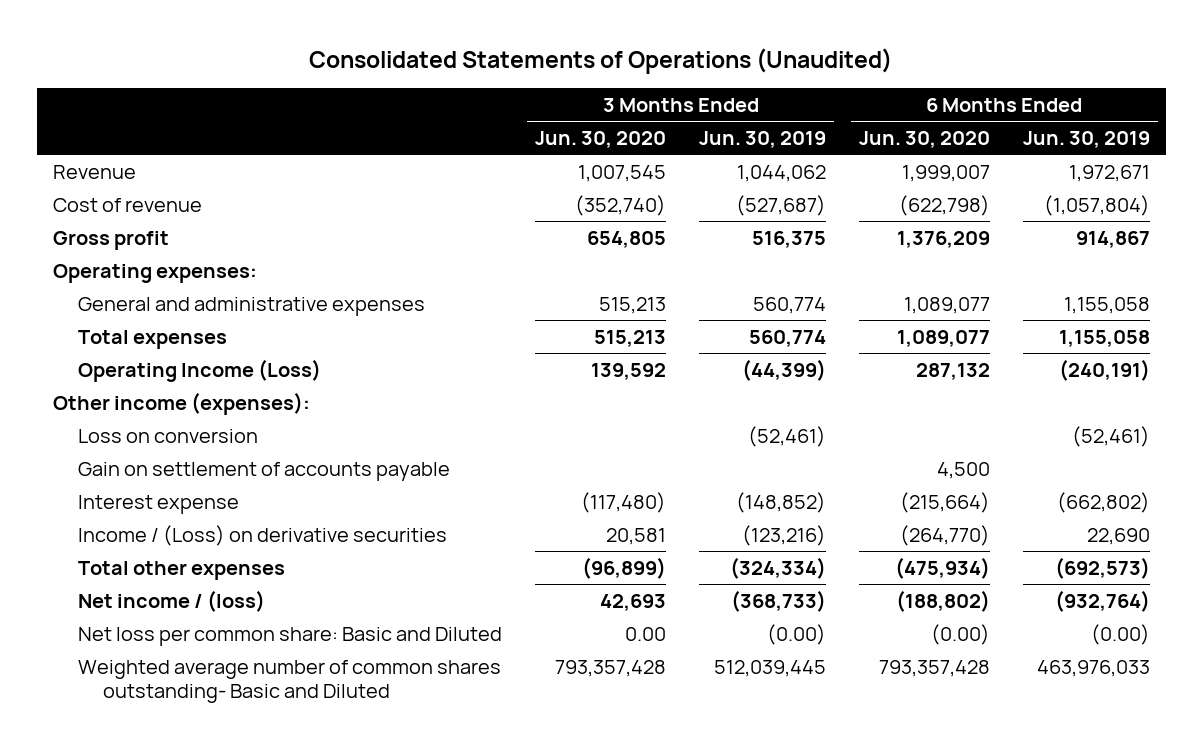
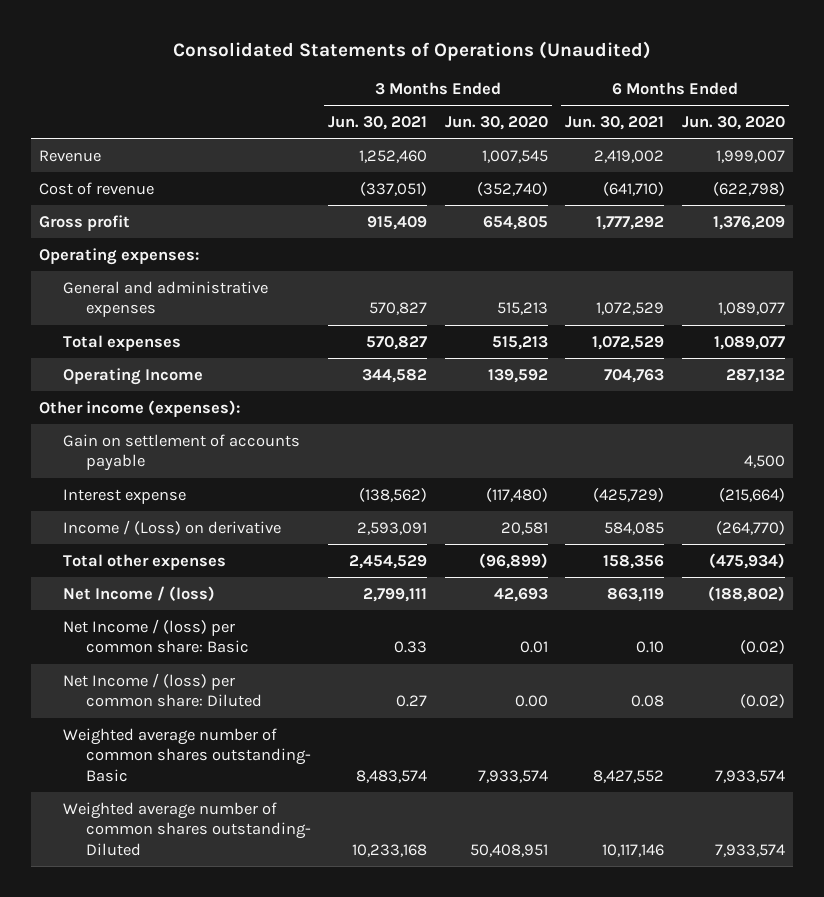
- | 3 Months Ended Jun. 30, 2020 | 3 Months Ended Jun. 30, 2019 | 6 Months Ended Jun. 30, 2020 | 6 Months Ended Jun. 30, 2019
+ | 3 Months Ended Jun. 30, 2021 | 3 Months Ended Jun. 30, 2020 | 6 Months Ended Jun. 30, 2021 | 6 Months Ended Jun. 30, 2020
- Operating Income (Loss) | 139,592 | (44,399) | 287,132 | (240,191)
+ Operating Income | 344,582 | 139,592 | 704,763 | 287,132
- Loss on conversion | | (52,461) | | (52,461)
- Income / (Loss) on derivative securities | 20,581 | (123,216) | (264,770) | 22,690
+ Income / (Loss) on derivative | 2,593,091 | 20,581 | 584,085 | (264,770)
- Net income / (loss) | 42,693 | (368,733) | (188,802) | (932,764)
- Net loss per common share: Basic and Diluted | 0.00 | (0.00) | (0.00) | (0.00)
- Weighted average number of common shares outstanding- Basic and Diluted | 793,357,428 | 512,039,445 | 793,357,428 | 463,976,033
+ Net Income / (loss) | 2,799,111 | 42,693 | 863,119 | (188,802)
+ Net Income / (loss) per common share: Basic | 0.33 | 0.01 | 0.10 | (0.02)
+ Net Income / (loss) per common share: Diluted | 0.27 | 0.00 | 0.08 | (0.02)
+ Weighted average number of common shares outstanding- Basic | 8,483,574 | 7,933,574 | 8,427,552 | 7,933,574
+ Weighted average number of common shares outstanding- Diluted | 10,233,168 | 50,408,951 | 10,117,146 | 7,933,574

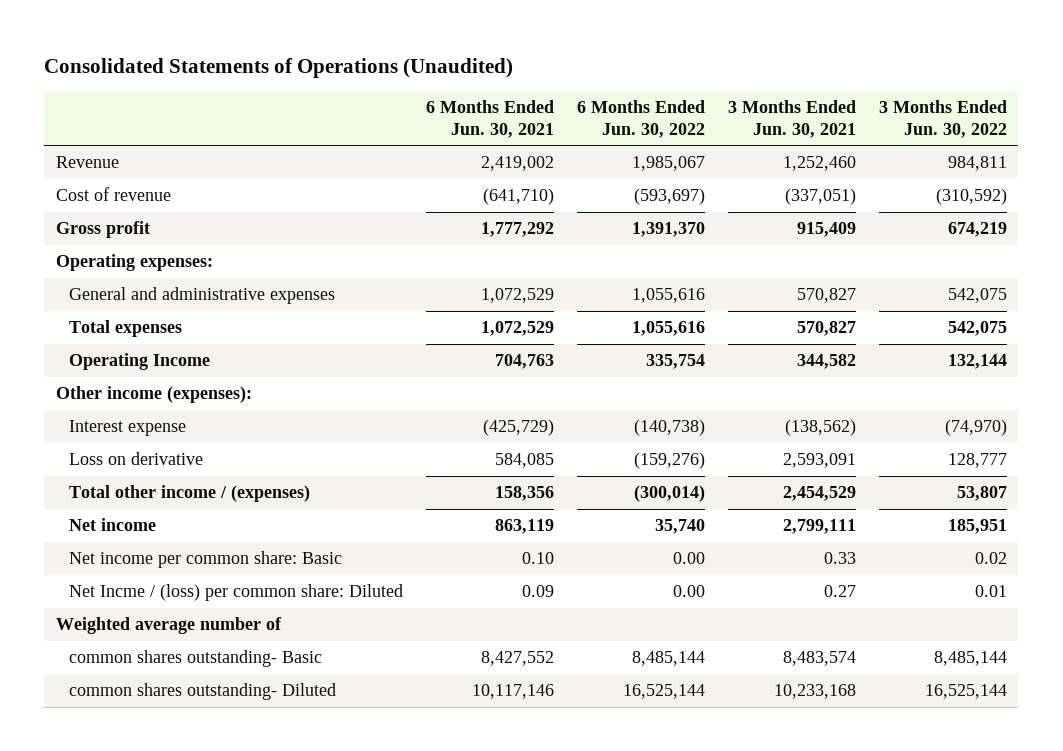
- | 3 Months Ended Jun. 30, 2021 | 3 Months Ended Jun. 30, 2020 | 6 Months Ended Jun. 30, 2021 | 6 Months Ended Jun. 30, 2020
+ | 6 Months Ended Jun. 30, 2021 | 6 Months Ended Jun. 30, 2022 | 3 Months Ended Jun. 30, 2021 | 3 Months Ended Jun. 30, 2022
- Gain on settlement of accounts payable | | | | 4,500
- Income / (Loss) on derivative | 2,593,091 | 20,581 | 584,085 | (264,770)
- Total other expenses | 2,454,529 | (96,899) | 158,356 | (475,934)
- Net Income / (loss) | 2,799,111 | 42,693 | 863,119 | (188,802)
- Net Income / (loss) per common share: Basic | 0.33 | 0.01 | 0.10 | (0.02)
- Net Income / (loss) per common share: Diluted | 0.27 | 0.00 | 0.08 | (0.02)
- Weighted average number of common shares outstanding- Basic | 8,483,574 | 7,933,574 | 8,427,552 | 7,933,574
- Weighted average number of common shares outstanding- Diluted | 10,233,168 | 50,408,951 | 10,117,146 | 7,933,574
+ Loss on derivative | 584,085 | (159,276) | 2,593,091 | 128,777
+ Total other income / (expenses) | 158,356 | (300,014) | 2,454,529 | 53,807
+ Net income | 863,119 | 35,740 | 2,799,111 | 185,951
+ Net income per common share: Basic | 0.10 | 0.00 | 0.33 | 0.02
+ Net Incme / (loss) per common share: Diluted | 0.09 | 0.00 | 0.27 | 0.01
+ Weighted average number of
+ common shares outstanding- Basic | 8,427,552 | 8,485,144 | 8,483,574 | 8,485,144
+ common shares outstanding- Diluted | 10,117,146 | 16,525,144 | 10,233,168 | 16,525,144

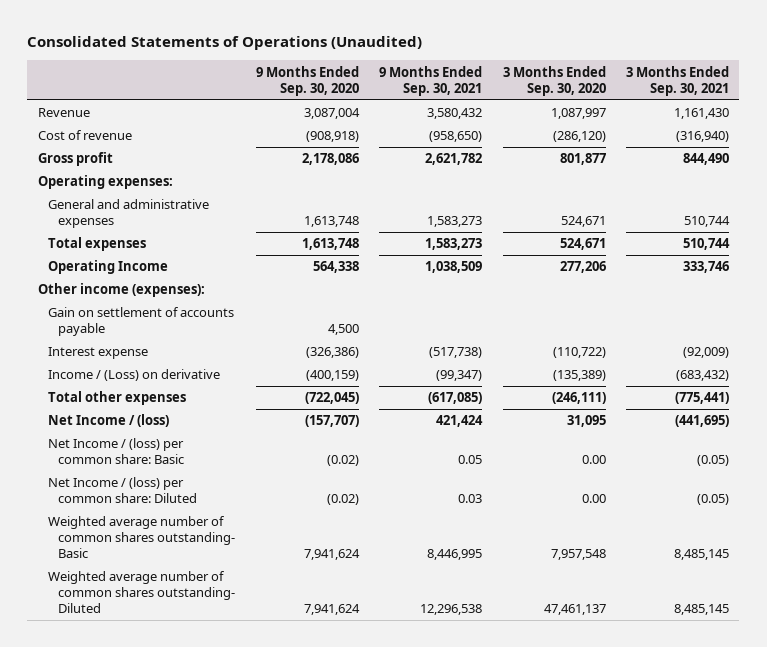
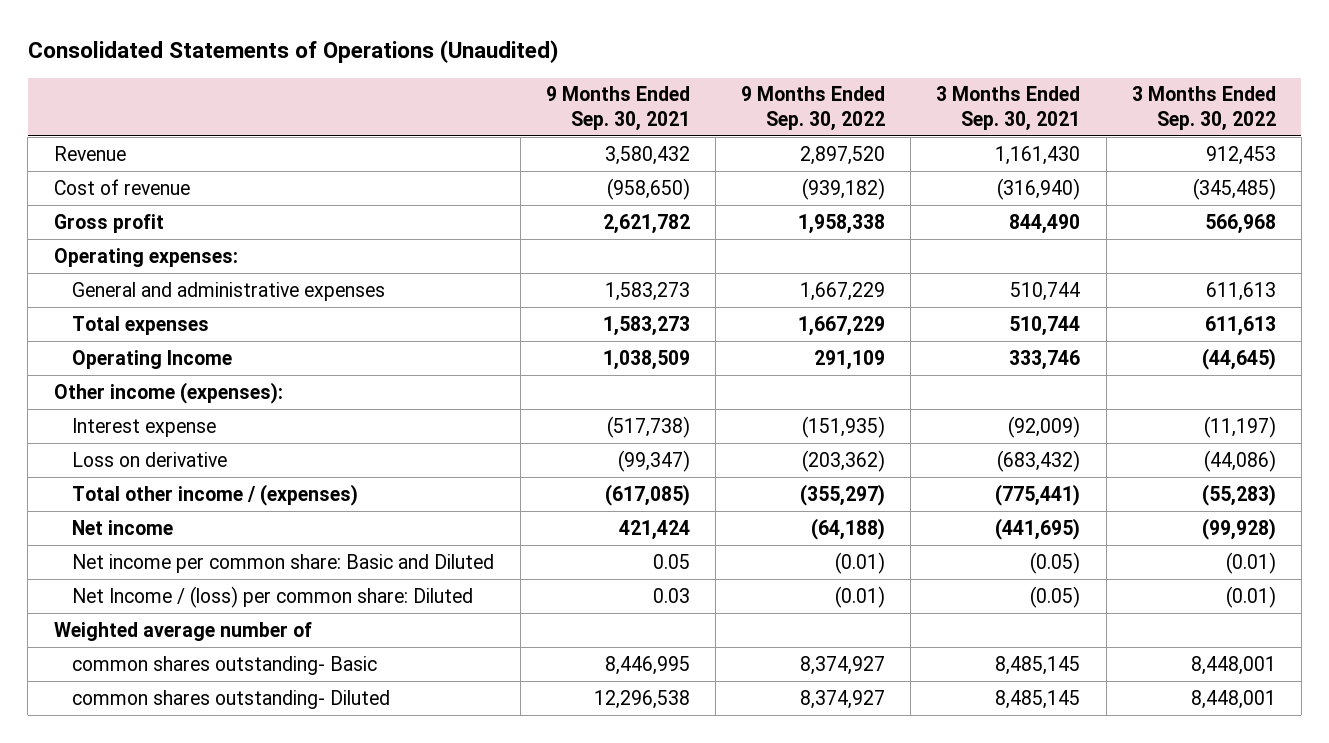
- | 9 Months Ended Sep. 30, 2020 | 9 Months Ended Sep. 30, 2021 | 3 Months Ended Sep. 30, 2020 | 3 Months Ended Sep. 30, 2021
+ | 9 Months Ended Sep. 30, 2021 | 9 Months Ended Sep. 30, 2022 | 3 Months Ended Sep. 30, 2021 | 3 Months Ended Sep. 30, 2022
- Gain on settlement of accounts payable | 4,500 | | |
- Income / (Loss) on derivative | (400,159) | (99,347) | (135,389) | (683,432)
- Total other expenses | (722,045) | (617,085) | (246,111) | (775,441)
- Net Income / (loss) | (157,707) | 421,424 | 31,095 | (441,695)
- Net Income / (loss) per common share: Basic | (0.02) | 0.05 | 0.00 | (0.05)
+ Loss on derivative | (99,347) | (203,362) | (683,432) | (44,086)
+ Total other income / (expenses) | (617,085) | (355,297) | (775,441) | (55,283)
+ Net income | 421,424 | (64,188) | (441,695) | (99,928)
+ Net income per common share: Basic and Diluted | 0.05 | (0.01) | (0.05) | (0.01)
- Weighted average number of common shares outstanding- Basic | 7,941,624 | 8,446,995 | 7,957,548 | 8,485,145
- Weighted average number of common shares outstanding- Diluted | 7,941,624 | 12,296,538 | 47,461,137 | 8,485,145
+ Weighted average number of
+ common shares outstanding- Basic | 8,446,995 | 8,374,927 | 8,485,145 | 8,448,001
+ common shares outstanding- Diluted | 12,296,538 | 8,374,927 | 8,485,145 | 8,448,001

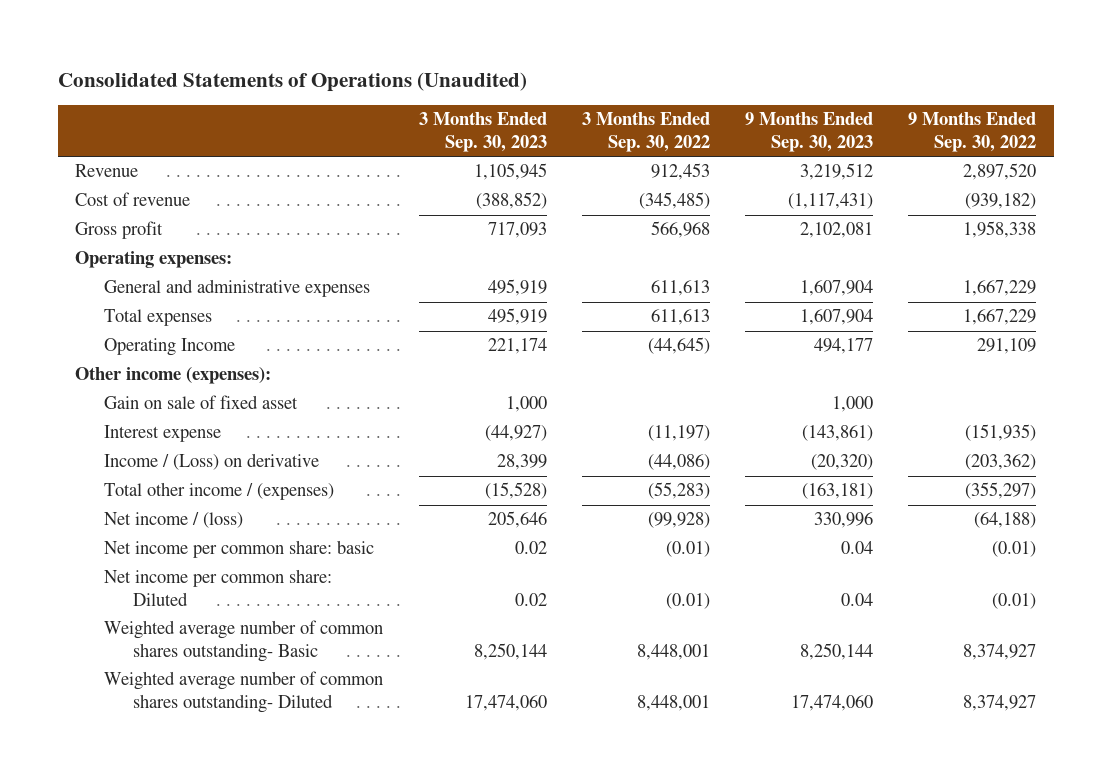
- | 9 Months Ended Sep. 30, 2021 | 9 Months Ended Sep. 30, 2022 | 3 Months Ended Sep. 30, 2021 | 3 Months Ended Sep. 30, 2022
+ | 3 Months Ended Sep. 30, 2023 | 3 Months Ended Sep. 30, 2022 | 9 Months Ended Sep. 30, 2023 | 9 Months Ended Sep. 30, 2022
+ Gain on sale of fixed asset | 1,000 | | 1,000 |
- Loss on derivative | (99,347) | (203,362) | (683,432) | (44,086)
+ Income / (Loss) on derivative | 28,399 | (44,086) | (20,320) | (203,362)
- Net income | 421,424 | (64,188) | (441,695) | (99,928)
- Net income per common share: Basic and Diluted | 0.05 | (0.01) | (0.05) | (0.01)
- Net Income / (loss) per common share: Diluted | 0.03 | (0.01) | (0.05) | (0.01)
- Weighted average number of
- common shares outstanding- Basic | 8,446,995 | 8,374,927 | 8,485,145 | 8,448,001
- common shares outstanding- Diluted | 12,296,538 | 8,374,927 | 8,485,145 | 8,448,001
+ Net income / (loss) | 205,646 | (99,928) | 330,996 | (64,188)
+ Net income per common share: basic | 0.02 | (0.01) | 0.04 | (0.01)
+ Net income per common share: Diluted | 0.02 | (0.01) | 0.04 | (0.01)
+ Weighted average number of common shares outstanding- Basic | 8,250,144 | 8,448,001 | 8,250,144 | 8,374,927
+ Weighted average number of common shares outstanding- Diluted | 17,474,060 | 8,448,001 | 17,474,060 | 8,374,927

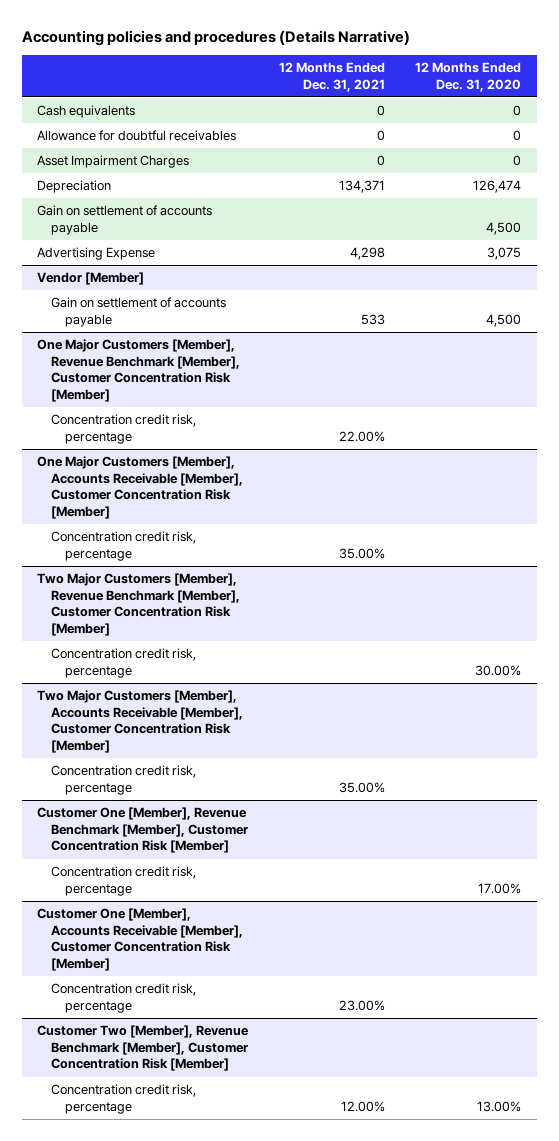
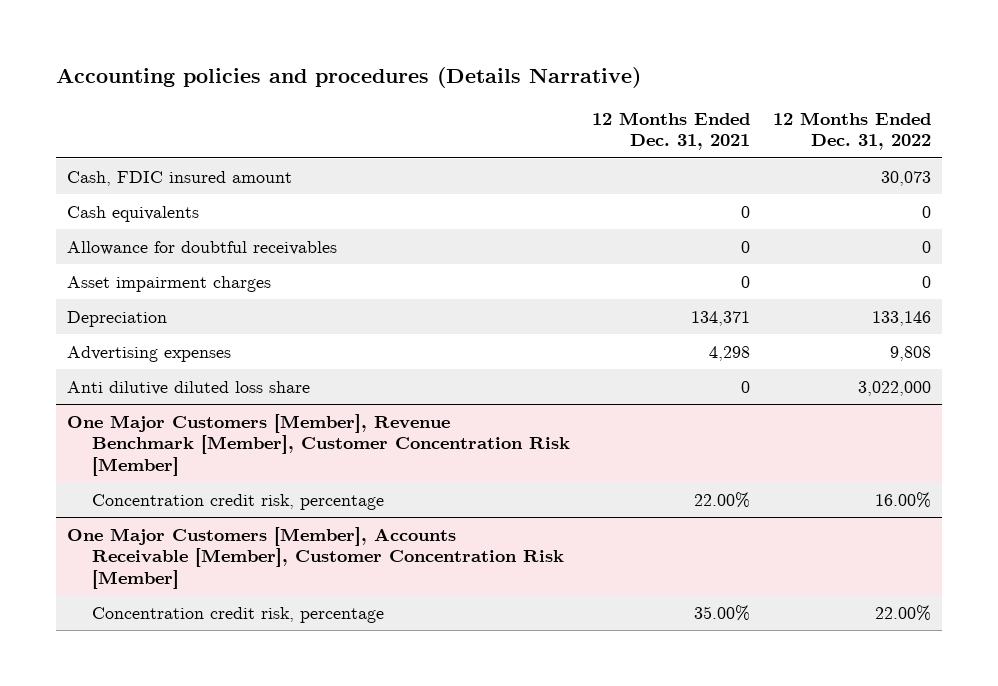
- | 12 Months Ended Dec. 31, 2021 | 12 Months Ended Dec. 31, 2020
+ | 12 Months Ended Dec. 31, 2021 | 12 Months Ended Dec. 31, 2022
+ Cash, FDIC insured amount | | 30,073
- Asset Impairment Charges | 0 | 0
+ Asset impairment charges | 0 | 0
- Gain on settlement of accounts payable | | 4,500
- Advertising Expense | 4,298 | 3,075
- Vendor [Member]
- Gain on settlement of accounts payable | 533 | 4,500
+ Advertising expenses | 4,298 | 9,808
+ Anti dilutive diluted loss share | 0 | 3,022,000
- Two Major Customers [Member], Revenue Benchmark [Member], Customer Concentration Risk [Member]
- Concentration credit risk, percentage | | 30.00%
- Two Major Customers [Member], Accounts Receivable [Member], Customer Concentration Risk [Member]
- Concentration credit risk, percentage | 35.00% |
- Customer One [Member], Revenue Benchmark [Member], Customer Concentration Risk [Member]
- Concentration credit risk, percentage | | 17.00%
- Customer One [Member], Accounts Receivable [Member], Customer Concentration Risk [Member]
- Concentration credit risk, percentage | 23.00% |
- Customer Two [Member], Revenue Benchmark [Member], Customer Concentration Risk [Member]
- Concentration credit risk, percentage | 12.00% | 13.00%

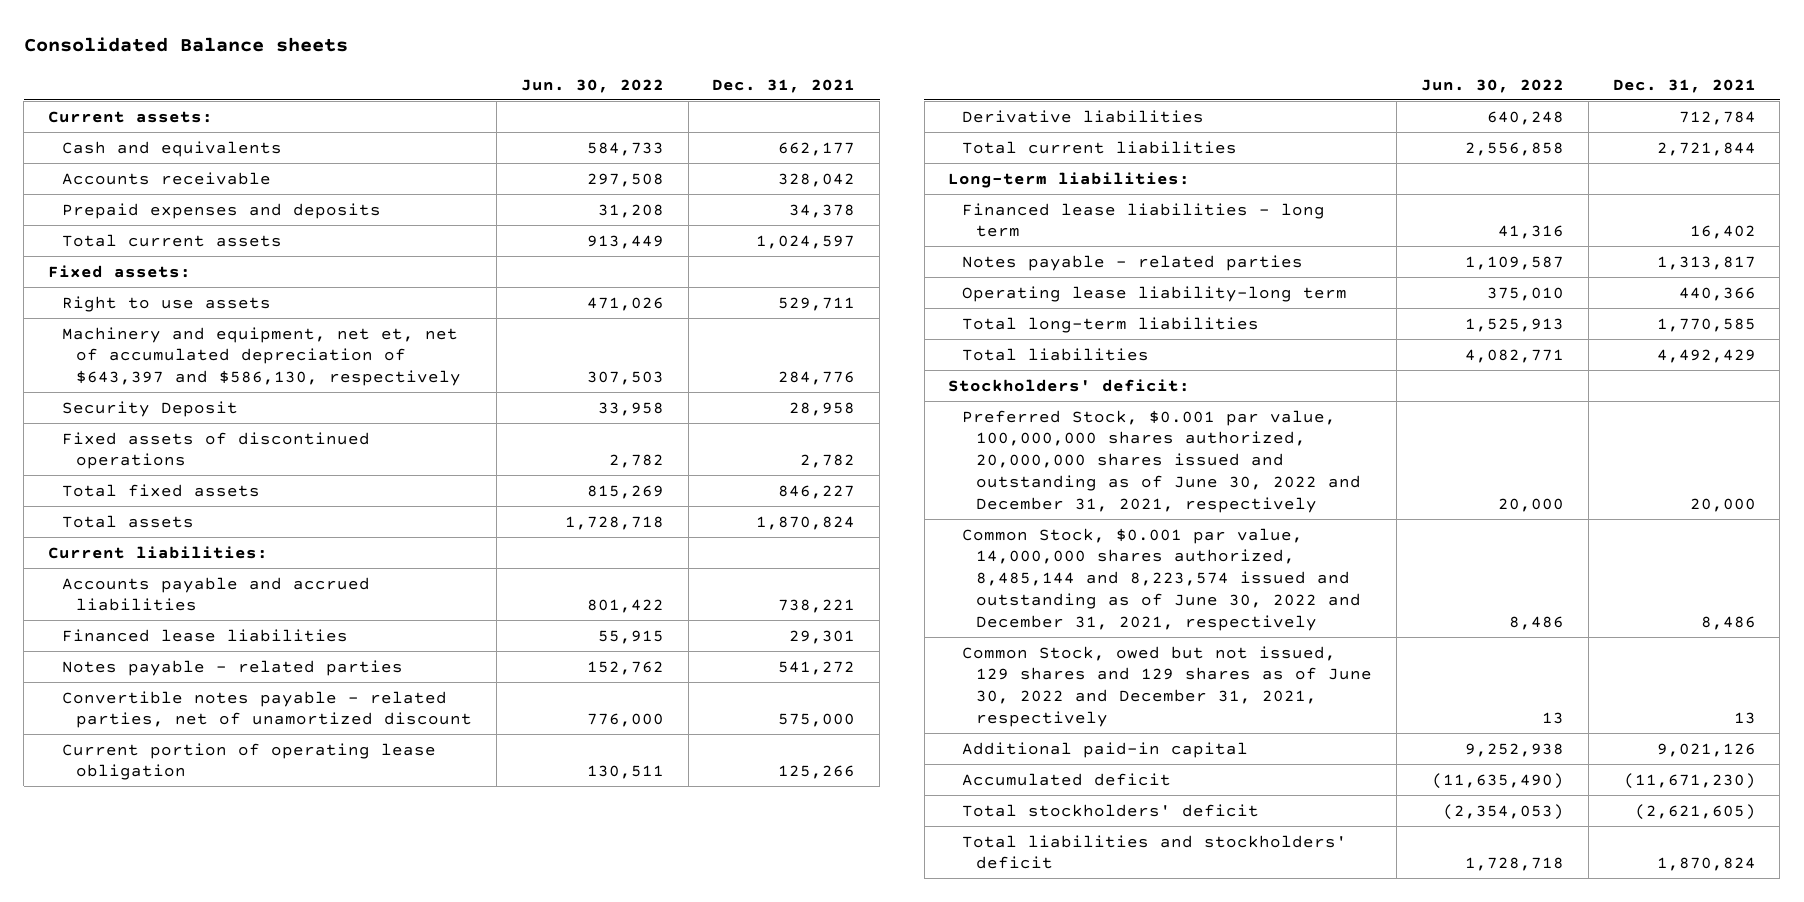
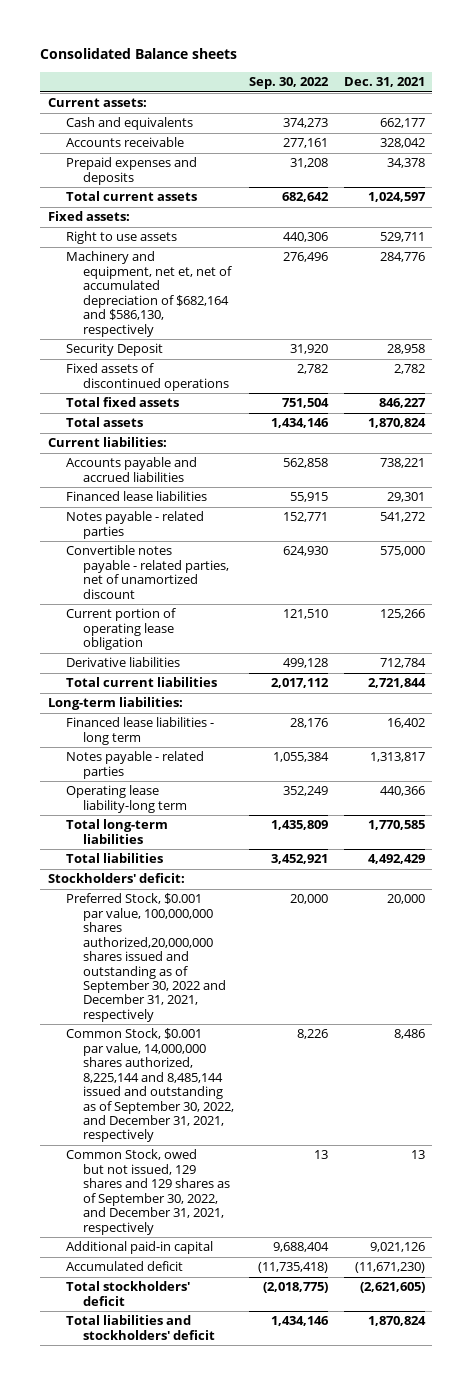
- | Jun. 30, 2022 | Dec. 31, 2021
+ | Sep. 30, 2022 | Dec. 31, 2021
- Machinery and equipment, net et, net of accumulated depreciation of $643,397 and $586,130, respectively | 307,503 | 284,776
+ Machinery and equipment, net et, net of accumulated depreciation of $682,164 and $586,130, respectively | 276,496 | 284,776
- Preferred Stock, $0.001 par value, 100,000,000 shares authorized, 20,000,000 shares issued and outstanding as of June 30, 2022 and December 31, 2021, respectively | 20,000 | 20,000
- Common Stock, $0.001 par value, 14,000,000 shares authorized, 8,485,144 and 8,223,574 issued and outstanding as of June 30, 2022 and December 31, 2021, respectively | 8,486 | 8,486
- Common Stock, owed but not issued, 129 shares and 129 shares as of June 30, 2022 and December 31, 2021, respectively | 13 | 13
+ Preferred Stock, $0.001 par value, 100,000,000 shares authorized,20,000,000 shares issued and outstanding as of September 30, 2022 and December 31, 2021, respectively | 20,000 | 20,000
+ Common Stock, $0.001 par value, 14,000,000 shares authorized, 8,225,144 and 8,485,144 issued and outstanding as of September 30, 2022, and December 31, 2021, respectively | 8,226 | 8,486
+ Common Stock, owed but not issued, 129 shares and 129 shares as of September 30, 2022, and December 31, 2021, respectively | 13 | 13

